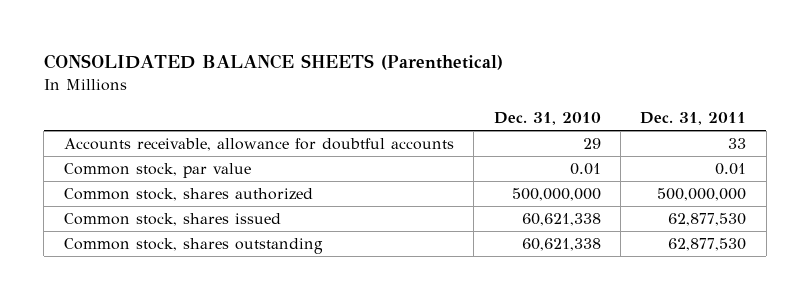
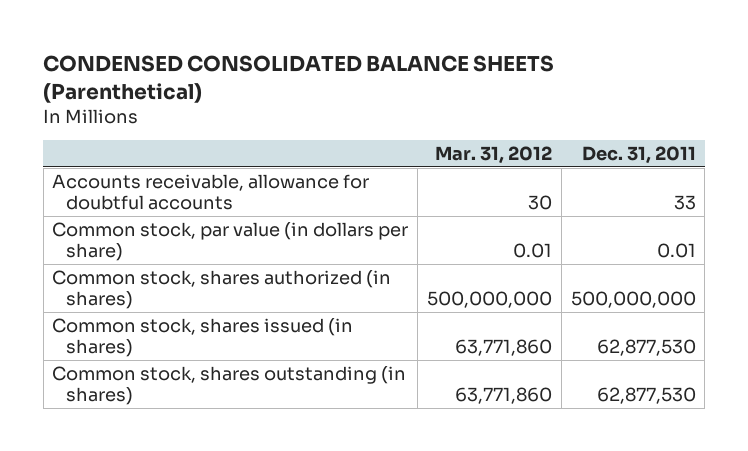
- CONSOLIDATED BALANCE SHEETS (Parenthetical)
+ CONDENSED CONSOLIDATED BALANCE SHEETS (Parenthetical)
- | Dec. 31, 2010 | Dec. 31, 2011
+ | Mar. 31, 2012 | Dec. 31, 2011
- Common stock, par value | 0.01 | 0.01
- Common stock, shares authorized | 500,000,000 | 500,000,000
- Common stock, shares issued | 60,621,338 | 62,877,530
- Common stock, shares outstanding | 60,621,338 | 62,877,530
+ Common stock, par value (in dollars per share) | 0.01 | 0.01
+ Common stock, shares authorized (in shares) | 500,000,000 | 500,000,000
+ Common stock, shares issued (in shares) | 63,771,860 | 62,877,530
+ Common stock, shares outstanding (in shares) | 63,771,860 | 62,877,530

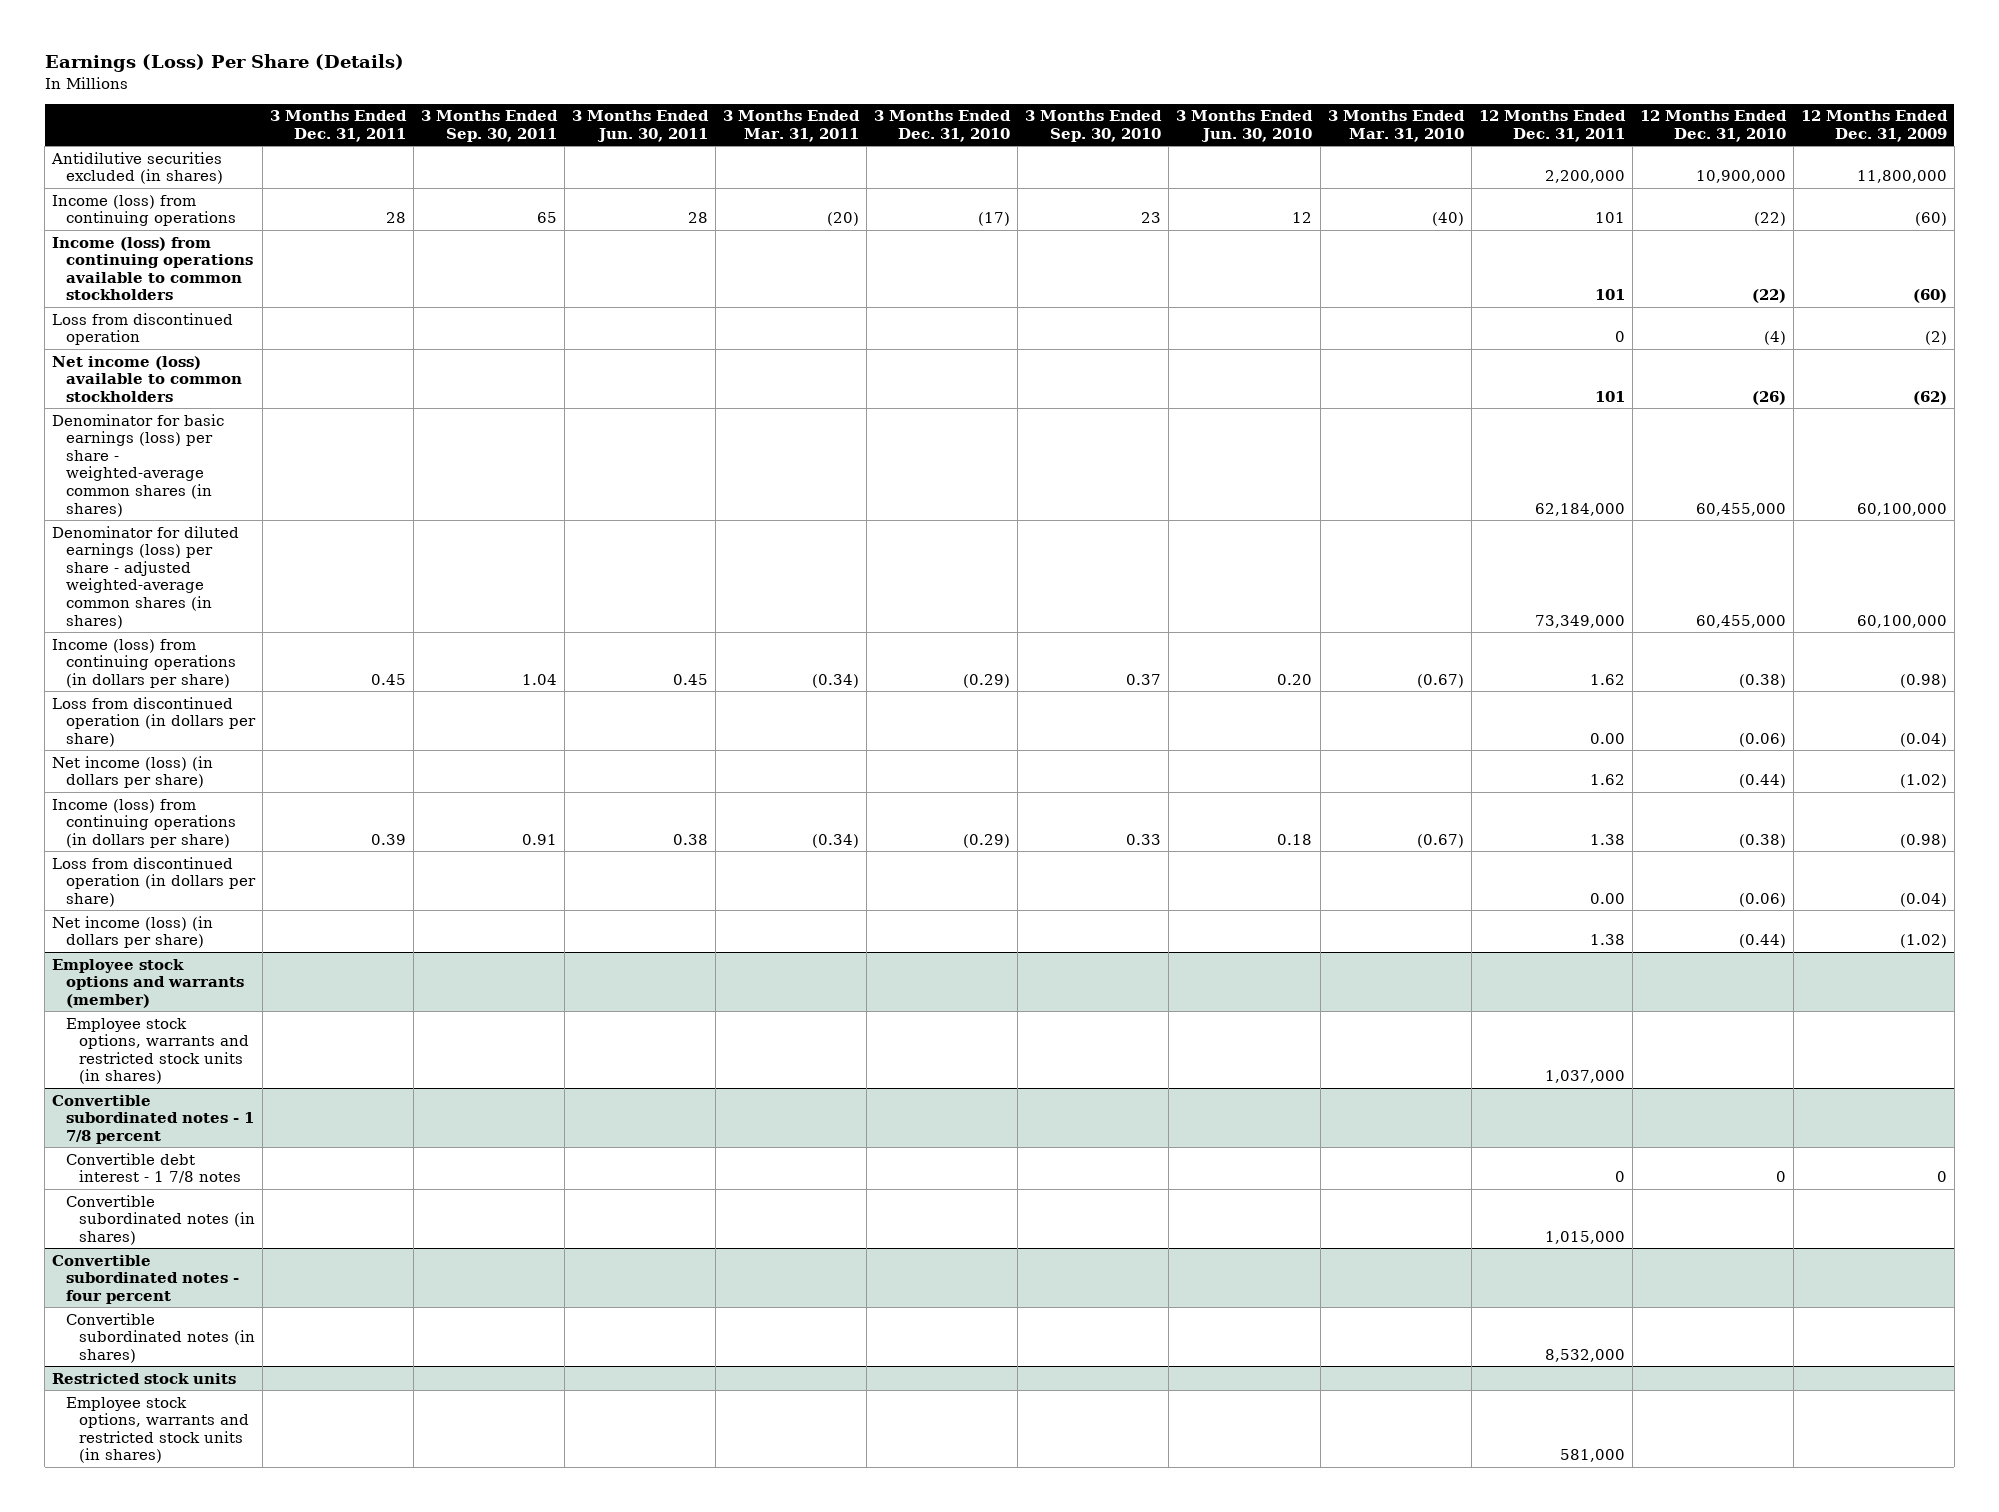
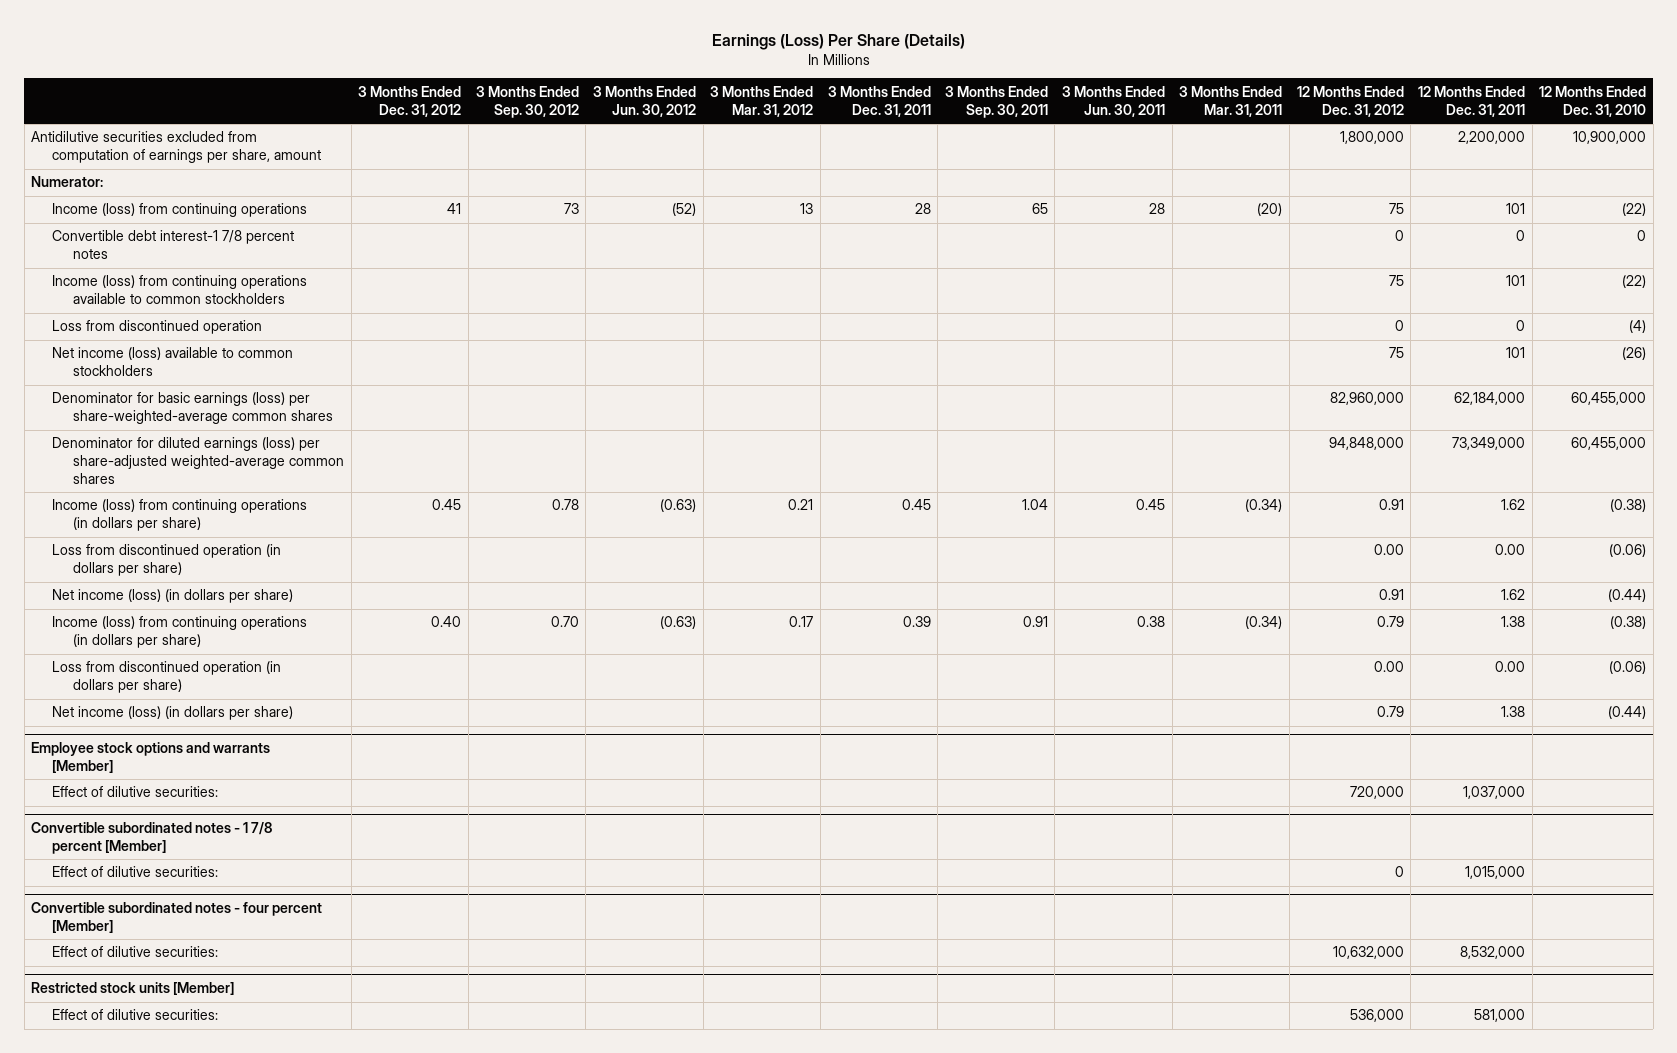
- | 3 Months Ended Dec. 31, 2011 | 3 Months Ended Sep. 30, 2011 | 3 Months Ended Jun. 30, 2011 | 3 Months Ended Mar. 31, 2011 | 3 Months Ended Dec. 31, 2010 | 3 Months Ended Sep. 30, 2010 | 3 Months Ended Jun. 30, 2010 | 3 Months Ended Mar. 31, 2010 | 12 Months Ended Dec. 31, 2011 | 12 Months Ended Dec. 31, 2010 | 12 Months Ended Dec. 31, 2009
+ | 3 Months Ended Dec. 31, 2012 | 3 Months Ended Sep. 30, 2012 | 3 Months Ended Jun. 30, 2012 | 3 Months Ended Mar. 31, 2012 | 3 Months Ended Dec. 31, 2011 | 3 Months Ended Sep. 30, 2011 | 3 Months Ended Jun. 30, 2011 | 3 Months Ended Mar. 31, 2011 | 12 Months Ended Dec. 31, 2012 | 12 Months Ended Dec. 31, 2011 | 12 Months Ended Dec. 31, 2010
- Antidilutive securities excluded (in shares) | | | | | | | | | 2,200,000 | 10,900,000 | 11,800,000
+ Antidilutive securities excluded from computation of earnings per share, amount | | | | | | | | | 1,800,000 | 2,200,000 | 10,900,000
+ Numerator:
+ Convertible debt interest-1 7/8 percent notes | | | | | | | | | 0 | 0 | 0
- Denominator for basic earnings (loss) per share - weighted-average common shares (in shares) | | | | | | | | | 62,184,000 | 60,455,000 | 60,100,000
- Denominator for diluted earnings (loss) per share - adjusted weighted-average common shares (in shares) | | | | | | | | | 73,349,000 | 60,455,000 | 60,100,000
+ Denominator for basic earnings (loss) per share-weighted-average common shares | | | | | | | | | 82,960,000 | 62,184,000 | 60,455,000
+ Denominator for diluted earnings (loss) per share-adjusted weighted-average common shares | | | | | | | | | 94,848,000 | 73,349,000 | 60,455,000
- Employee stock options and warrants (member)
- Employee stock options, warrants and restricted stock units (in shares) | | | | | | | | | 1,037,000 | |
- Convertible subordinated notes - 1 7/8 percent
- Convertible debt interest - 1 7/8 notes | | | | | | | | | 0 | 0 | 0
- Convertible subordinated notes (in shares) | | | | | | | | | 1,015,000 | |
- Convertible subordinated notes - four percent
- Convertible subordinated notes (in shares) | | | | | | | | | 8,532,000 | |
- Restricted stock units
- Employee stock options, warrants and restricted stock units (in shares) | | | | | | | | | 581,000 | |
+ Employee stock options and warrants [Member]
+ Effect of dilutive securities: | | | | | | | | | 720,000 | 1,037,000 |
+ Convertible subordinated notes - 1 7/8 percent [Member]
+ Effect of dilutive securities: | | | | | | | | | 0 | 1,015,000 |
+ Convertible subordinated notes - four percent [Member]
+ Effect of dilutive securities: | | | | | | | | | 10,632,000 | 8,532,000 |
+ Restricted stock units [Member]
+ Effect of dilutive securities: | | | | | | | | | 536,000 | 581,000 |

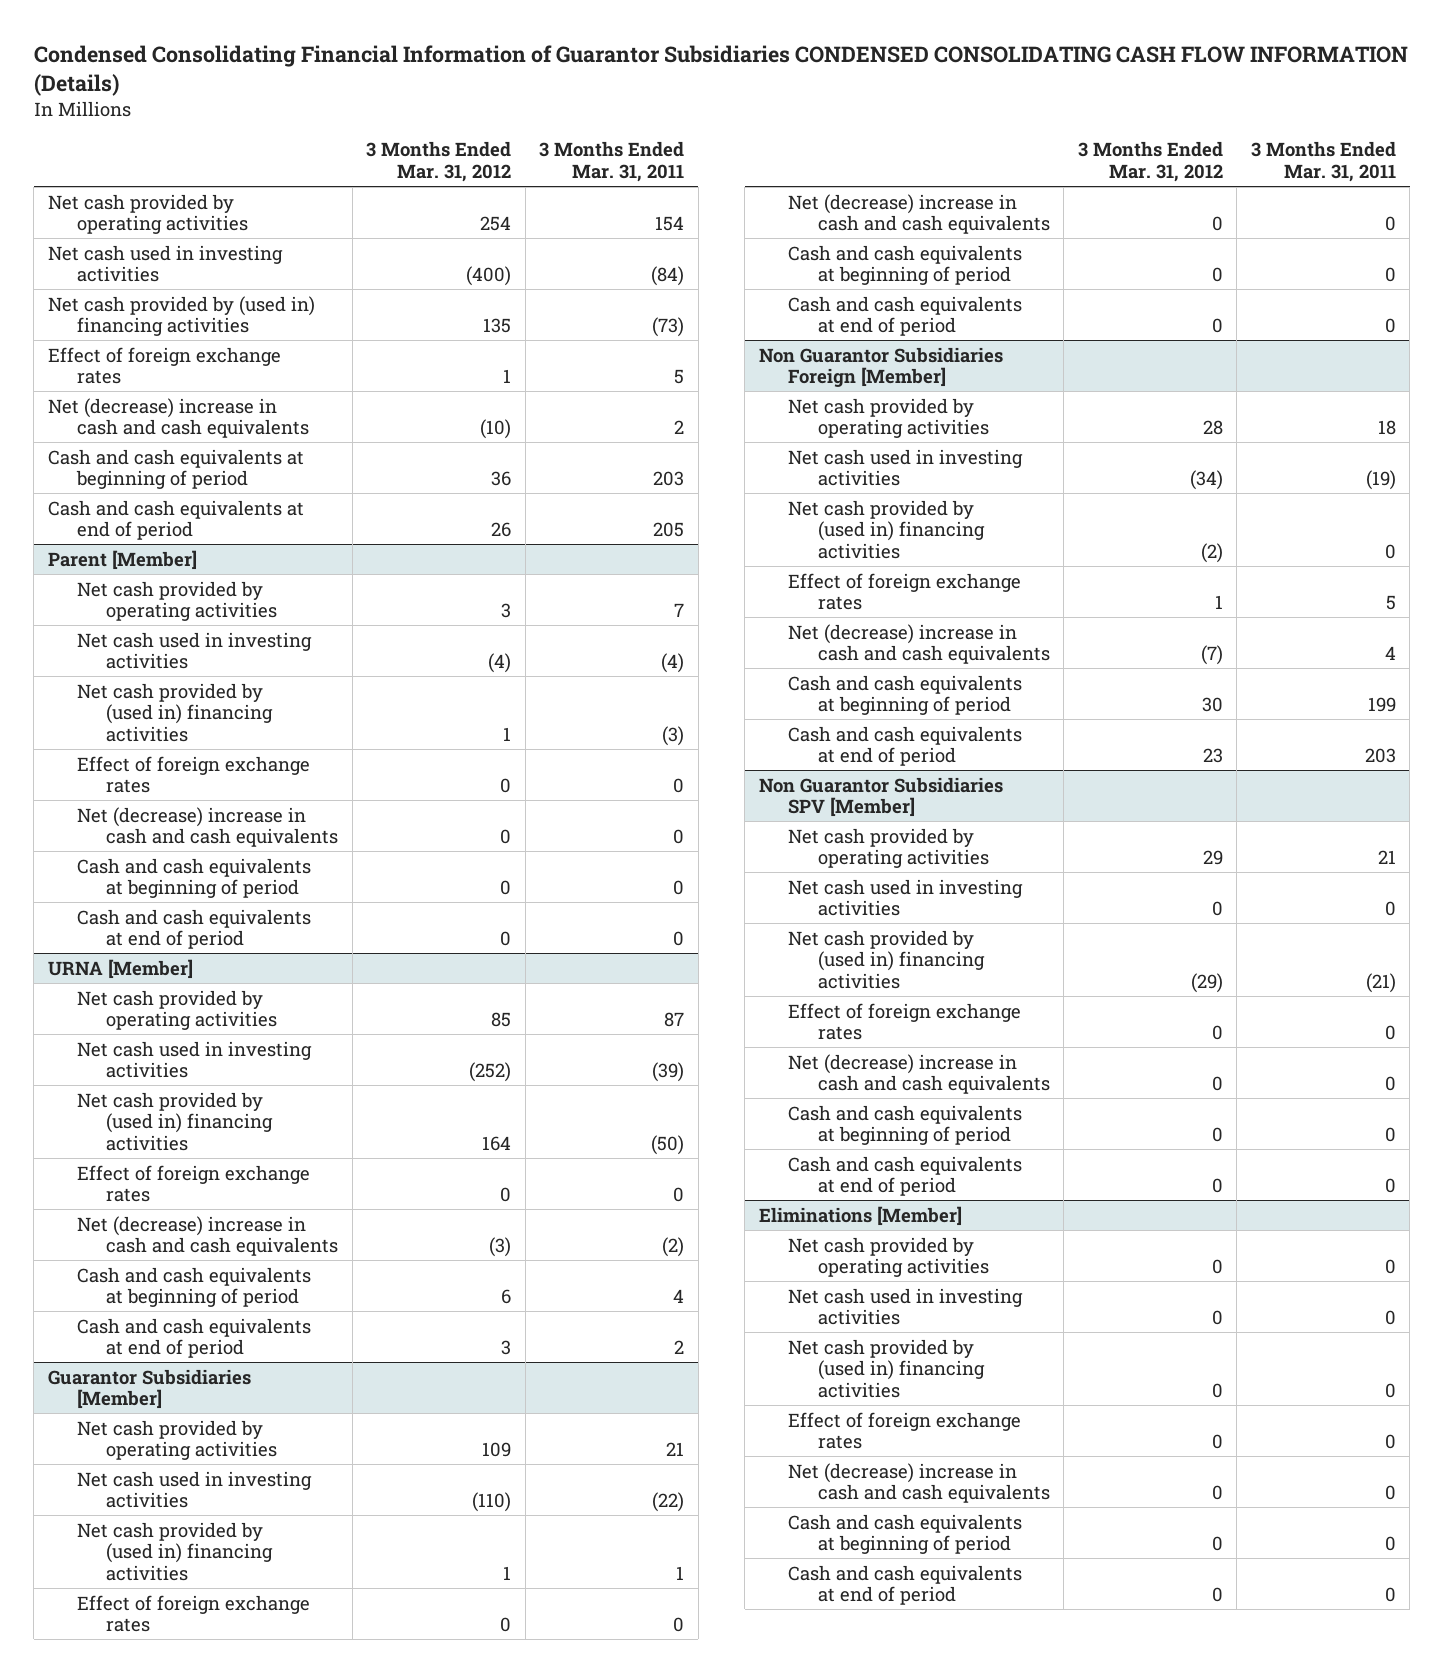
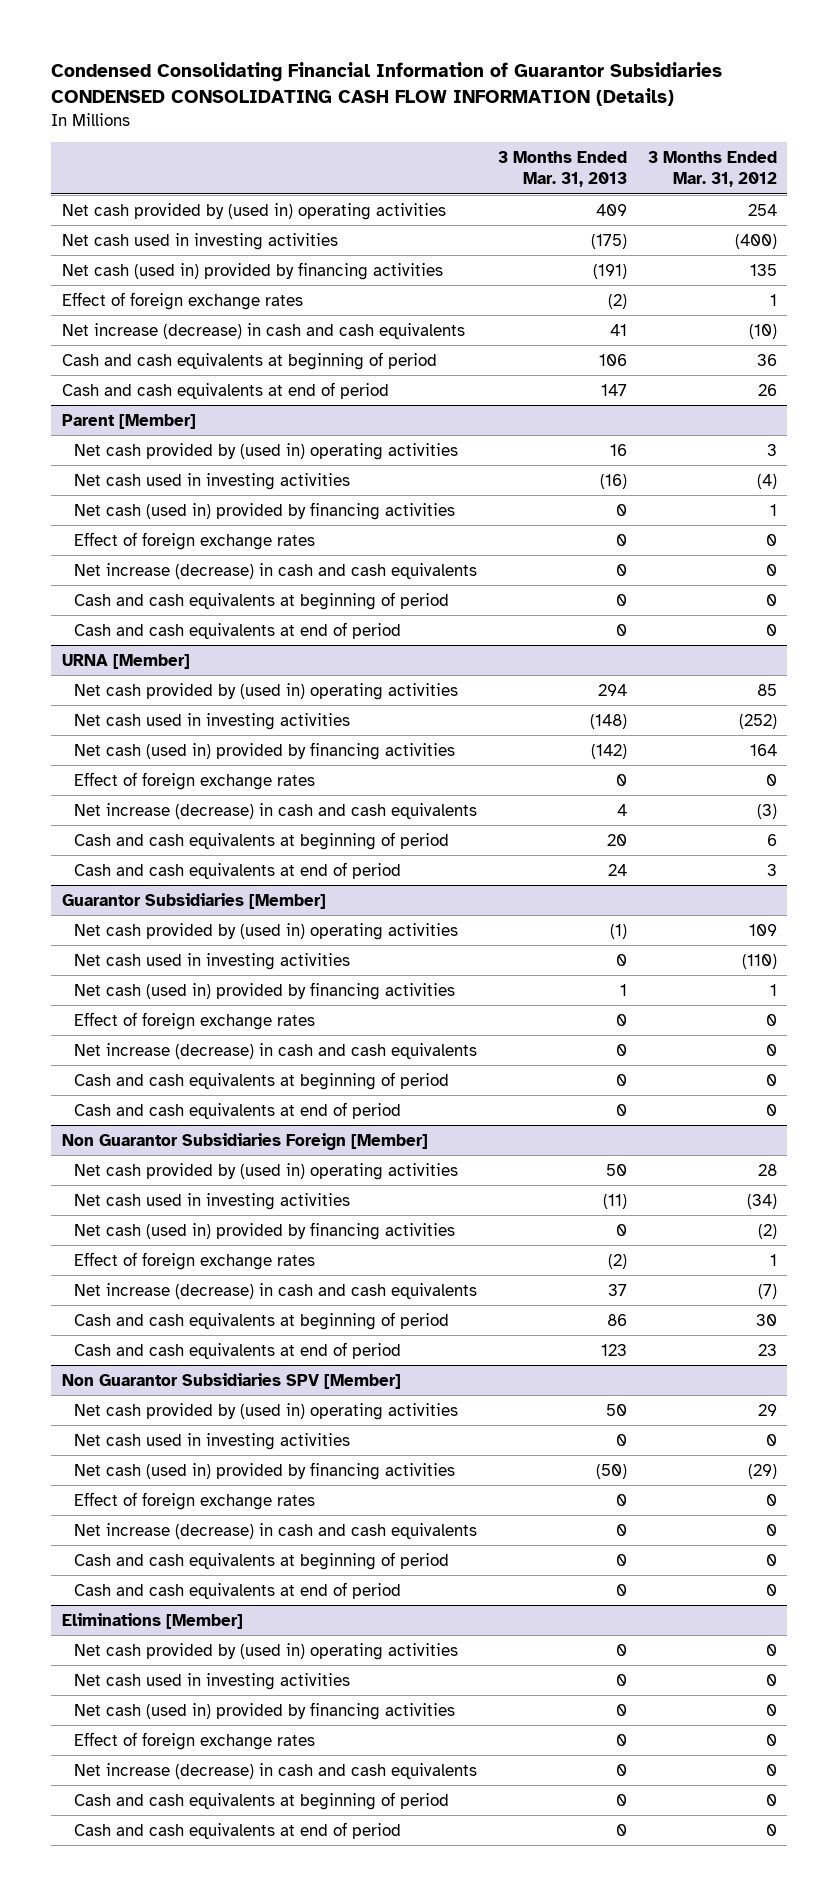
- | 3 Months Ended Mar. 31, 2012 | 3 Months Ended Mar. 31, 2011
+ | 3 Months Ended Mar. 31, 2013 | 3 Months Ended Mar. 31, 2012
- Net cash provided by operating activities | 254 | 154
+ Net cash provided by (used in) operating activities | 409 | 254
- Net cash provided by (used in) financing activities | 135 | (73)
+ Net cash (used in) provided by financing activities | (191) | 135
- Net (decrease) increase in cash and cash equivalents | (10) | 2
+ Net increase (decrease) in cash and cash equivalents | 41 | (10)
@ Parent [Member]
- Net cash provided by operating activities | 3 | 7
+ Net cash provided by (used in) operating activities | 16 | 3
- Net cash provided by (used in) financing activities | 1 | (3)
+ Net cash (used in) provided by financing activities | 0 | 1
- Net (decrease) increase in cash and cash equivalents | 0 | 0
+ Net increase (decrease) in cash and cash equivalents | 0 | 0
@ URNA [Member]
- Net cash provided by operating activities | 85 | 87
+ Net cash provided by (used in) operating activities | 294 | 85
- Net cash provided by (used in) financing activities | 164 | (50)
+ Net cash (used in) provided by financing activities | (142) | 164
- Net (decrease) increase in cash and cash equivalents | (3) | (2)
+ Net increase (decrease) in cash and cash equivalents | 4 | (3)
@ Guarantor Subsidiaries [Member]
- Net cash provided by operating activities | 109 | 21
+ Net cash provided by (used in) operating activities | (1) | 109
- Net cash provided by (used in) financing activities | 1 | 1
+ Net cash (used in) provided by financing activities | 1 | 1
- Net (decrease) increase in cash and cash equivalents | 0 | 0
+ Net increase (decrease) in cash and cash equivalents | 0 | 0
@ Non Guarantor Subsidiaries Foreign [Member]
- Net cash provided by operating activities | 28 | 18
+ Net cash provided by (used in) operating activities | 50 | 28
- Net cash provided by (used in) financing activities | (2) | 0
+ Net cash (used in) provided by financing activities | 0 | (2)
- Net (decrease) increase in cash and cash equivalents | (7) | 4
+ Net increase (decrease) in cash and cash equivalents | 37 | (7)
@ Non Guarantor Subsidiaries SPV [Member]
- Net cash provided by operating activities | 29 | 21
+ Net cash provided by (used in) operating activities | 50 | 29
- Net cash provided by (used in) financing activities | (29) | (21)
+ Net cash (used in) provided by financing activities | (50) | (29)
- Net (decrease) increase in cash and cash equivalents | 0 | 0
+ Net increase (decrease) in cash and cash equivalents | 0 | 0
@ Eliminations [Member]
- Net cash provided by operating activities | 0 | 0
+ Net cash provided by (used in) operating activities | 0 | 0
- Net cash provided by (used in) financing activities | 0 | 0
+ Net cash (used in) provided by financing activities | 0 | 0
- Net (decrease) increase in cash and cash equivalents | 0 | 0
+ Net increase (decrease) in cash and cash equivalents | 0 | 0

